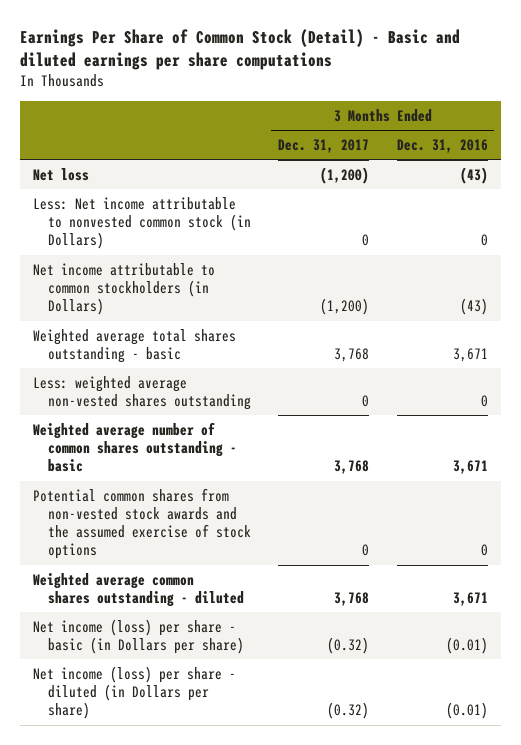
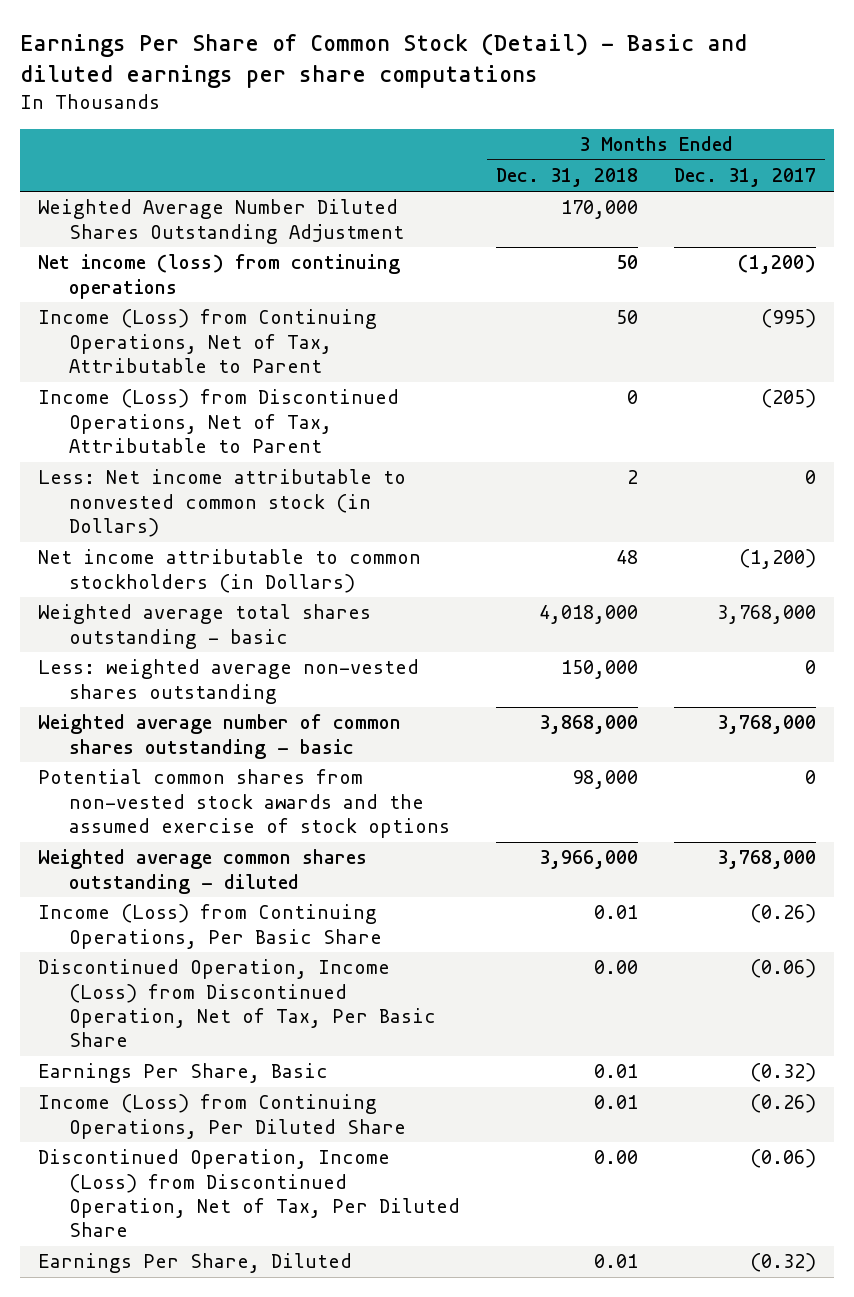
- | 3 Months Ended Dec. 31, 2017 | 3 Months Ended Dec. 31, 2016
+ | 3 Months Ended Dec. 31, 2018 | 3 Months Ended Dec. 31, 2017
- Net loss | (1,200) | (43)
+ Weighted Average Number Diluted Shares Outstanding Adjustment | 170,000 |
+ Net income (loss) from continuing operations | 50 | (1,200)
+ Income (Loss) from Continuing Operations, Net of Tax, Attributable to Parent | 50 | (995)
+ Income (Loss) from Discontinued Operations, Net of Tax, Attributable to Parent | 0 | (205)
- Weighted average total shares outstanding - basic | 3,768 | 3,671
+ Weighted average total shares outstanding - basic | 4,018,000 | 3,768,000
- Weighted average number of common shares outstanding - basic | 3,768 | 3,671
+ Weighted average number of common shares outstanding - basic | 3,868,000 | 3,768,000
- Weighted average common shares outstanding - diluted | 3,768 | 3,671
- Net income (loss) per share - basic (in Dollars per share) | (0.32) | (0.01)
- Net income (loss) per share - diluted (in Dollars per share) | (0.32) | (0.01)
+ Weighted average common shares outstanding - diluted | 3,966,000 | 3,768,000
+ Income (Loss) from Continuing Operations, Per Basic Share | 0.01 | (0.26)
+ Discontinued Operation, Income (Loss) from Discontinued Operation, Net of Tax, Per Basic Share | 0.00 | (0.06)
+ Earnings Per Share, Basic | 0.01 | (0.32)
+ Income (Loss) from Continuing Operations, Per Diluted Share | 0.01 | (0.26)
+ Discontinued Operation, Income (Loss) from Discontinued Operation, Net of Tax, Per Diluted Share | 0.00 | (0.06)
+ Earnings Per Share, Diluted | 0.01 | (0.32)

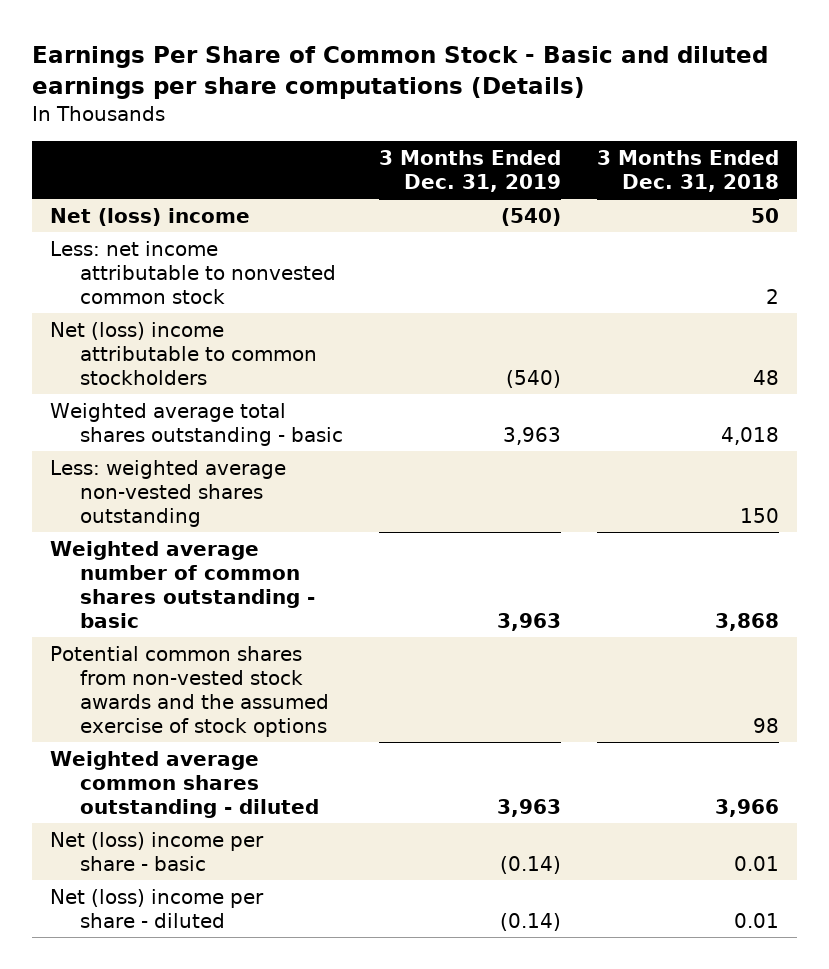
- Earnings Per Share of Common Stock (Detail) - Basic and diluted earnings per share computations
+ Earnings Per Share of Common Stock - Basic and diluted earnings per share computations (Details)
- | 3 Months Ended Dec. 31, 2018 | 3 Months Ended Dec. 31, 2017
+ | 3 Months Ended Dec. 31, 2019 | 3 Months Ended Dec. 31, 2018
- Weighted Average Number Diluted Shares Outstanding Adjustment | 170,000 |
- Net income (loss) from continuing operations | 50 | (1,200)
- Income (Loss) from Continuing Operations, Net of Tax, Attributable to Parent | 50 | (995)
- Income (Loss) from Discontinued Operations, Net of Tax, Attributable to Parent | 0 | (205)
- Less: Net income attributable to nonvested common stock (in Dollars) | 2 | 0
- Net income attributable to common stockholders (in Dollars) | 48 | (1,200)
- Weighted average total shares outstanding - basic | 4,018,000 | 3,768,000
- Less: weighted average non-vested shares outstanding | 150,000 | 0
- Weighted average number of common shares outstanding - basic | 3,868,000 | 3,768,000
- Potential common shares from non-vested stock awards and the assumed exercise of stock options | 98,000 | 0
- Weighted average common shares outstanding - diluted | 3,966,000 | 3,768,000
- Income (Loss) from Continuing Operations, Per Basic Share | 0.01 | (0.26)
- Discontinued Operation, Income (Loss) from Discontinued Operation, Net of Tax, Per Basic Share | 0.00 | (0.06)
- Earnings Per Share, Basic | 0.01 | (0.32)
- Income (Loss) from Continuing Operations, Per Diluted Share | 0.01 | (0.26)
- Discontinued Operation, Income (Loss) from Discontinued Operation, Net of Tax, Per Diluted Share | 0.00 | (0.06)
- Earnings Per Share, Diluted | 0.01 | (0.32)
+ Net (loss) income | (540) | 50
+ Less: net income attributable to nonvested common stock | | 2
+ Net (loss) income attributable to common stockholders | (540) | 48
+ Weighted average total shares outstanding - basic | 3,963 | 4,018
+ Less: weighted average non-vested shares outstanding | | 150
+ Weighted average number of common shares outstanding - basic | 3,963 | 3,868
+ Potential common shares from non-vested stock awards and the assumed exercise of stock options | | 98
+ Weighted average common shares outstanding - diluted | 3,963 | 3,966
+ Net (loss) income per share - basic | (0.14) | 0.01
+ Net (loss) income per share - diluted | (0.14) | 0.01

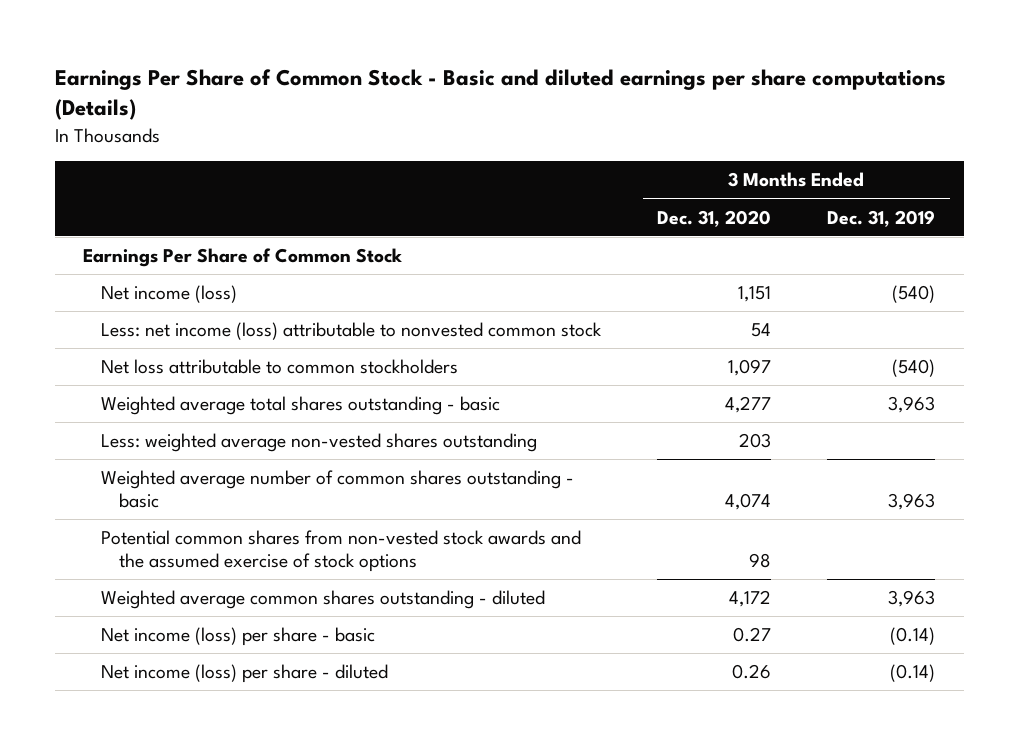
- | 3 Months Ended Dec. 31, 2019 | 3 Months Ended Dec. 31, 2018
+ | 3 Months Ended Dec. 31, 2020 | 3 Months Ended Dec. 31, 2019
- Net (loss) income | (540) | 50
- Less: net income attributable to nonvested common stock | | 2
- Net (loss) income attributable to common stockholders | (540) | 48
+ Earnings Per Share of Common Stock
+ Net income (loss) | 1,151 | (540)
+ Less: net income (loss) attributable to nonvested common stock | 54 |
+ Net loss attributable to common stockholders | 1,097 | (540)
- Net (loss) income per share - basic | (0.14) | 0.01
- Net (loss) income per share - diluted | (0.14) | 0.01
+ Net income (loss) per share - basic | 0.27 | (0.14)
+ Net income (loss) per share - diluted | 0.26 | (0.14)

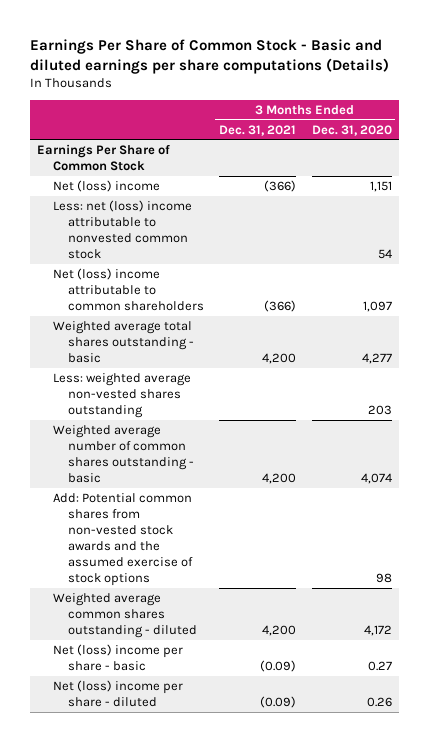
- | 3 Months Ended Dec. 31, 2020 | 3 Months Ended Dec. 31, 2019
+ | 3 Months Ended Dec. 31, 2021 | 3 Months Ended Dec. 31, 2020
- Net income (loss) | 1,151 | (540)
- Less: net income (loss) attributable to nonvested common stock | 54 |
- Net loss attributable to common stockholders | 1,097 | (540)
+ Net (loss) income | (366) | 1,151
+ Less: net (loss) income attributable to nonvested common stock | | 54
+ Net (loss) income attributable to common shareholders | (366) | 1,097
- Potential common shares from non-vested stock awards and the assumed exercise of stock options | 98 |
+ Add: Potential common shares from non-vested stock awards and the assumed exercise of stock options | | 98
- Net income (loss) per share - basic | 0.27 | (0.14)
- Net income (loss) per share - diluted | 0.26 | (0.14)
+ Net (loss) income per share - basic | (0.09) | 0.27
+ Net (loss) income per share - diluted | (0.09) | 0.26

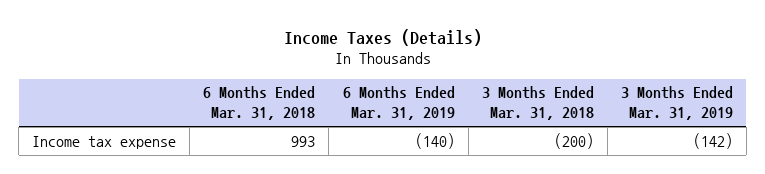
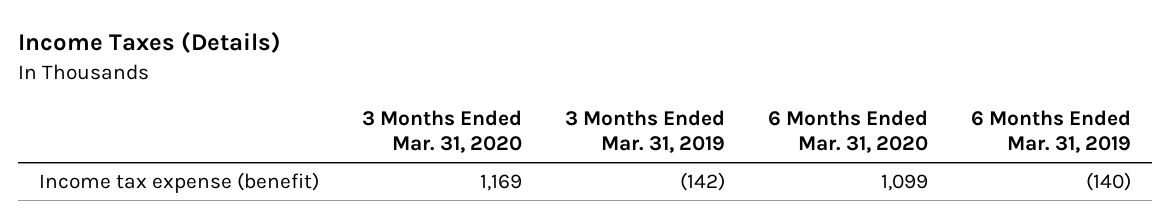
- | 6 Months Ended Mar. 31, 2018 | 6 Months Ended Mar. 31, 2019 | 3 Months Ended Mar. 31, 2018 | 3 Months Ended Mar. 31, 2019
+ | 3 Months Ended Mar. 31, 2020 | 3 Months Ended Mar. 31, 2019 | 6 Months Ended Mar. 31, 2020 | 6 Months Ended Mar. 31, 2019
- Income tax expense | 993 | (140) | (200) | (142)
+ Income tax expense (benefit) | 1,169 | (142) | 1,099 | (140)

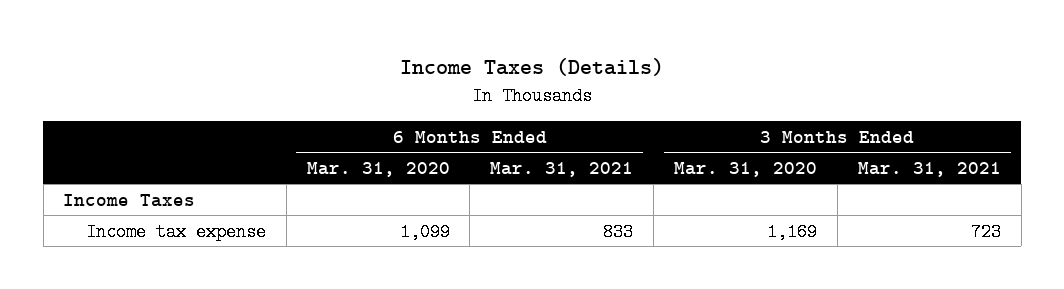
- | 3 Months Ended Mar. 31, 2020 | 3 Months Ended Mar. 31, 2019 | 6 Months Ended Mar. 31, 2020 | 6 Months Ended Mar. 31, 2019
+ | 6 Months Ended Mar. 31, 2020 | 6 Months Ended Mar. 31, 2021 | 3 Months Ended Mar. 31, 2020 | 3 Months Ended Mar. 31, 2021
- Income tax expense (benefit) | 1,169 | (142) | 1,099 | (140)
+ Income Taxes
+ Income tax expense | 1,099 | 833 | 1,169 | 723

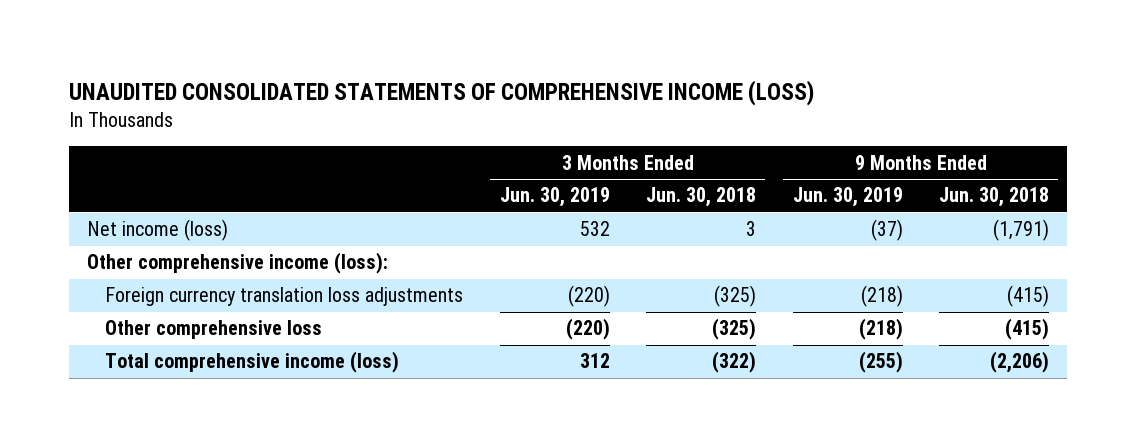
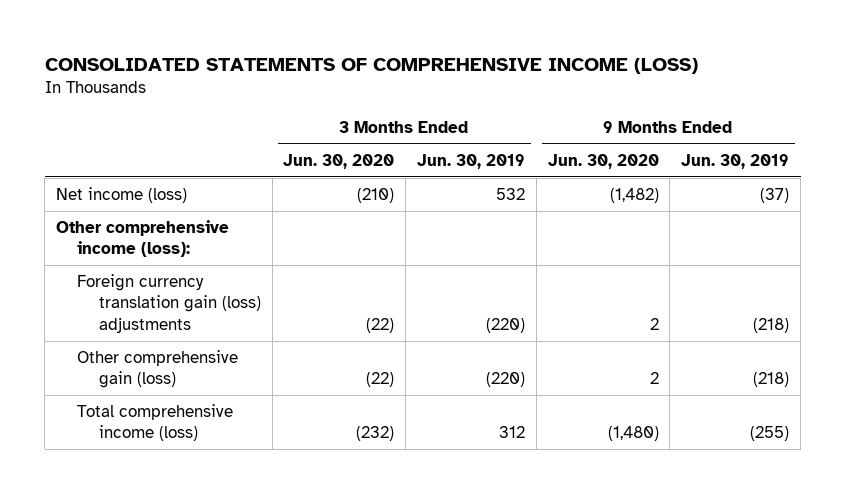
- UNAUDITED CONSOLIDATED STATEMENTS OF COMPREHENSIVE INCOME (LOSS)
+ CONSOLIDATED STATEMENTS OF COMPREHENSIVE INCOME (LOSS)
- | 3 Months Ended Jun. 30, 2019 | 3 Months Ended Jun. 30, 2018 | 9 Months Ended Jun. 30, 2019 | 9 Months Ended Jun. 30, 2018
+ | 3 Months Ended Jun. 30, 2020 | 3 Months Ended Jun. 30, 2019 | 9 Months Ended Jun. 30, 2020 | 9 Months Ended Jun. 30, 2019
- Foreign currency translation loss adjustments | (220) | (325) | (218) | (415)
- Other comprehensive loss | (220) | (325) | (218) | (415)
+ Foreign currency translation gain (loss) adjustments | (22) | (220) | 2 | (218)
+ Other comprehensive gain (loss) | (22) | (220) | 2 | (218)

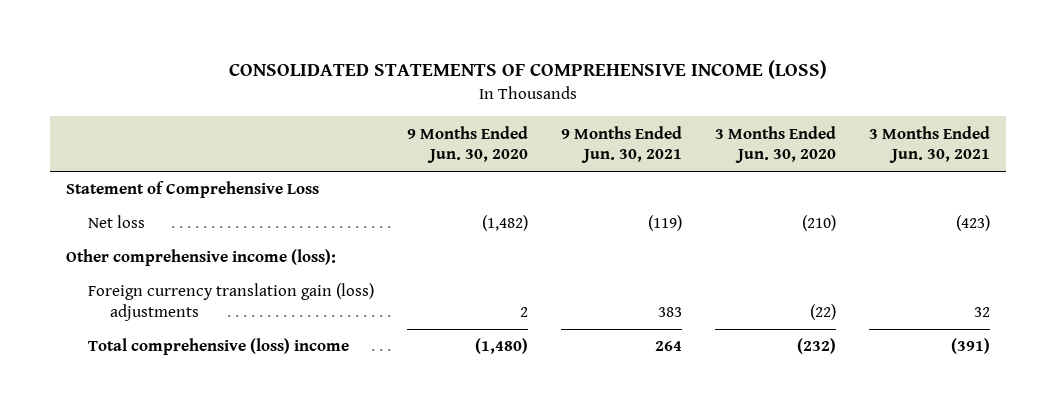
- | 3 Months Ended Jun. 30, 2020 | 3 Months Ended Jun. 30, 2019 | 9 Months Ended Jun. 30, 2020 | 9 Months Ended Jun. 30, 2019
+ | 9 Months Ended Jun. 30, 2020 | 9 Months Ended Jun. 30, 2021 | 3 Months Ended Jun. 30, 2020 | 3 Months Ended Jun. 30, 2021
- Net income (loss) | (210) | 532 | (1,482) | (37)
+ Statement of Comprehensive Loss
+ Net loss | (1,482) | (119) | (210) | (423)
- Other comprehensive gain (loss) | (22) | (220) | 2 | (218)
- Total comprehensive income (loss) | (232) | 312 | (1,480) | (255)
+ Total comprehensive (loss) income | (1,480) | 264 | (232) | (391)

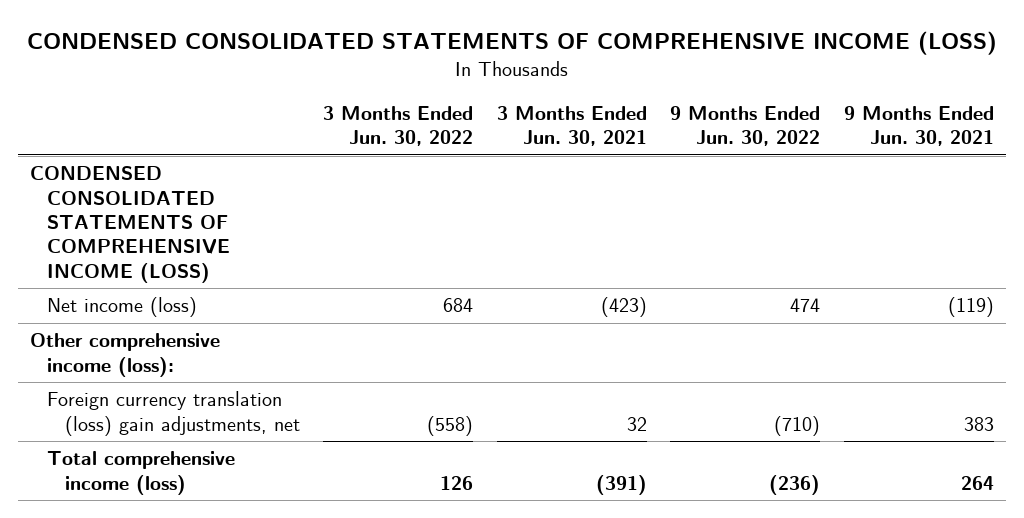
- CONSOLIDATED STATEMENTS OF COMPREHENSIVE INCOME (LOSS)
+ CONDENSED CONSOLIDATED STATEMENTS OF COMPREHENSIVE INCOME (LOSS)
- | 9 Months Ended Jun. 30, 2020 | 9 Months Ended Jun. 30, 2021 | 3 Months Ended Jun. 30, 2020 | 3 Months Ended Jun. 30, 2021
+ | 3 Months Ended Jun. 30, 2022 | 3 Months Ended Jun. 30, 2021 | 9 Months Ended Jun. 30, 2022 | 9 Months Ended Jun. 30, 2021
- Statement of Comprehensive Loss
- Net loss | (1,482) | (119) | (210) | (423)
+ CONDENSED CONSOLIDATED STATEMENTS OF COMPREHENSIVE INCOME (LOSS)
+ Net income (loss) | 684 | (423) | 474 | (119)
- Foreign currency translation gain (loss) adjustments | 2 | 383 | (22) | 32
- Total comprehensive (loss) income | (1,480) | 264 | (232) | (391)
+ Foreign currency translation (loss) gain adjustments, net | (558) | 32 | (710) | 383
+ Total comprehensive income (loss) | 126 | (391) | (236) | 264

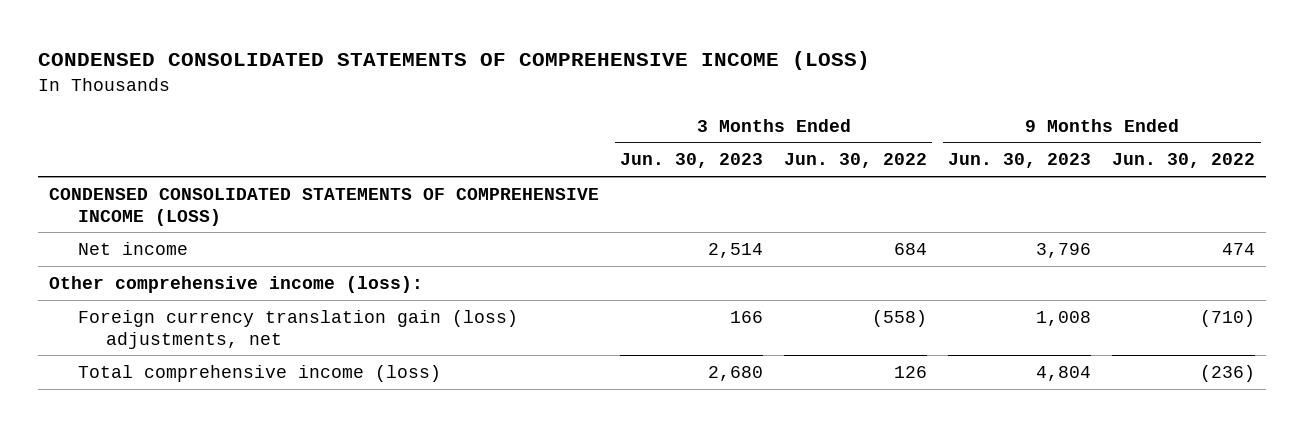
- | 3 Months Ended Jun. 30, 2022 | 3 Months Ended Jun. 30, 2021 | 9 Months Ended Jun. 30, 2022 | 9 Months Ended Jun. 30, 2021
+ | 3 Months Ended Jun. 30, 2023 | 3 Months Ended Jun. 30, 2022 | 9 Months Ended Jun. 30, 2023 | 9 Months Ended Jun. 30, 2022
- Net income (loss) | 684 | (423) | 474 | (119)
+ Net income | 2,514 | 684 | 3,796 | 474
- Foreign currency translation (loss) gain adjustments, net | (558) | 32 | (710) | 383
+ Foreign currency translation gain (loss) adjustments, net | 166 | (558) | 1,008 | (710)

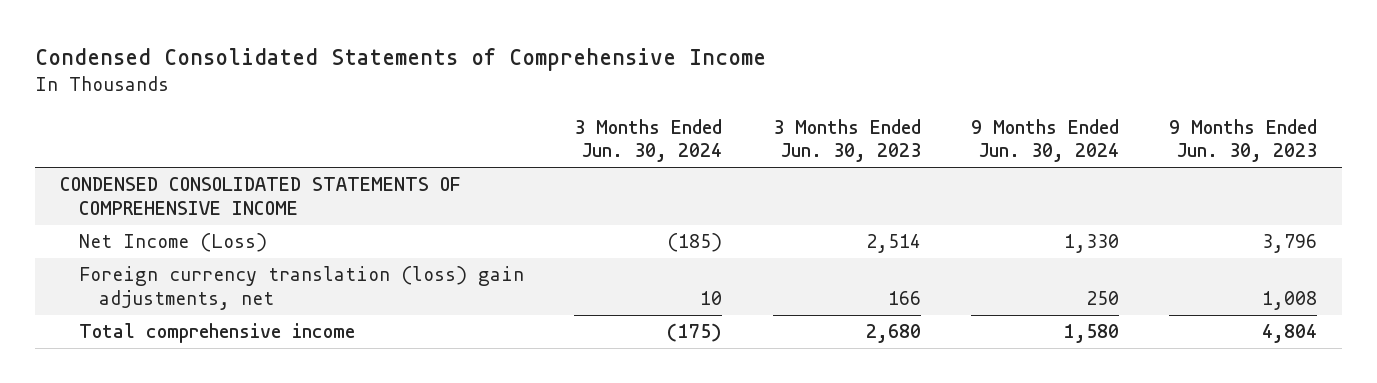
- CONDENSED CONSOLIDATED STATEMENTS OF COMPREHENSIVE INCOME (LOSS)
+ Condensed Consolidated Statements of Comprehensive Income
- | 3 Months Ended Jun. 30, 2023 | 3 Months Ended Jun. 30, 2022 | 9 Months Ended Jun. 30, 2023 | 9 Months Ended Jun. 30, 2022
+ | 3 Months Ended Jun. 30, 2024 | 3 Months Ended Jun. 30, 2023 | 9 Months Ended Jun. 30, 2024 | 9 Months Ended Jun. 30, 2023
- CONDENSED CONSOLIDATED STATEMENTS OF COMPREHENSIVE INCOME (LOSS)
- Net income | 2,514 | 684 | 3,796 | 474
- Other comprehensive income (loss):
- Foreign currency translation gain (loss) adjustments, net | 166 | (558) | 1,008 | (710)
- Total comprehensive income (loss) | 2,680 | 126 | 4,804 | (236)
+ CONDENSED CONSOLIDATED STATEMENTS OF COMPREHENSIVE INCOME
+ Net Income (Loss) | (185) | 2,514 | 1,330 | 3,796
+ Foreign currency translation (loss) gain adjustments, net | 10 | 166 | 250 | 1,008
+ Total comprehensive income | (175) | 2,680 | 1,580 | 4,804

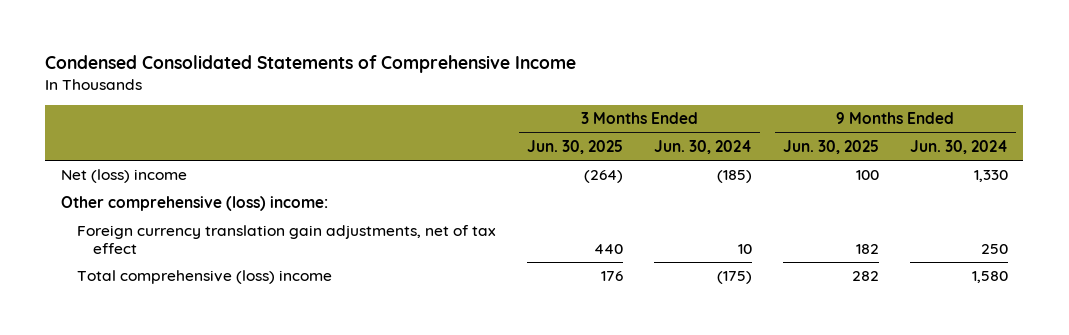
- | 3 Months Ended Jun. 30, 2024 | 3 Months Ended Jun. 30, 2023 | 9 Months Ended Jun. 30, 2024 | 9 Months Ended Jun. 30, 2023
+ | 3 Months Ended Jun. 30, 2025 | 3 Months Ended Jun. 30, 2024 | 9 Months Ended Jun. 30, 2025 | 9 Months Ended Jun. 30, 2024
- CONDENSED CONSOLIDATED STATEMENTS OF COMPREHENSIVE INCOME
- Net Income (Loss) | (185) | 2,514 | 1,330 | 3,796
- Foreign currency translation (loss) gain adjustments, net | 10 | 166 | 250 | 1,008
- Total comprehensive income | (175) | 2,680 | 1,580 | 4,804
+ Net (loss) income | (264) | (185) | 100 | 1,330
+ Other comprehensive (loss) income:
+ Foreign currency translation gain adjustments, net of tax effect | 440 | 10 | 182 | 250
+ Total comprehensive (loss) income | 176 | (175) | 282 | 1,580

